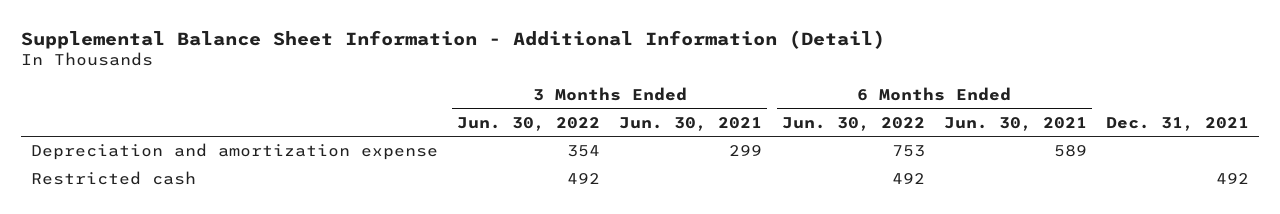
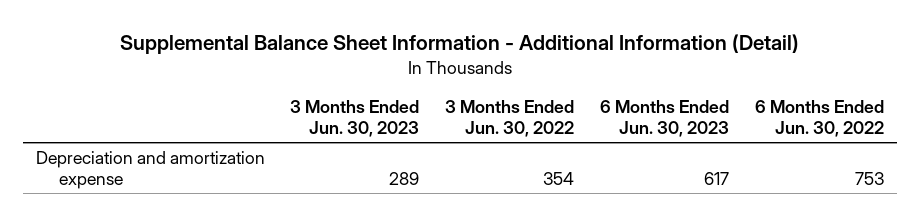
- | 3 Months Ended Jun. 30, 2022 | 3 Months Ended Jun. 30, 2021 | 6 Months Ended Jun. 30, 2022 | 6 Months Ended Jun. 30, 2021 | Dec. 31, 2021
+ | 3 Months Ended Jun. 30, 2023 | 3 Months Ended Jun. 30, 2022 | 6 Months Ended Jun. 30, 2023 | 6 Months Ended Jun. 30, 2022
- Restricted cash | 492 | | 492 | | 492

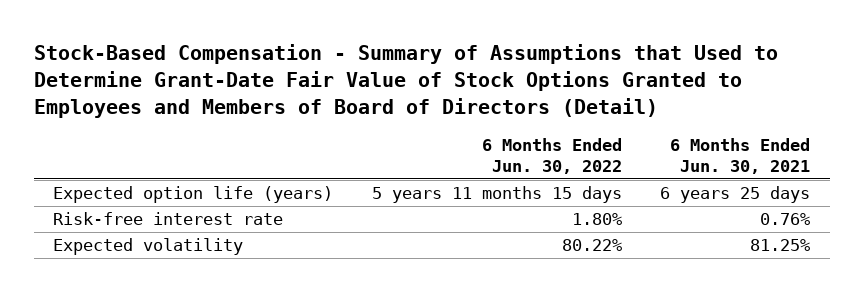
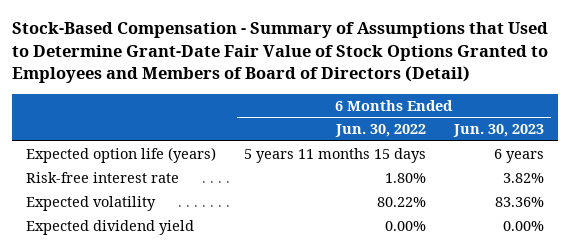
- | 6 Months Ended Jun. 30, 2022 | 6 Months Ended Jun. 30, 2021
+ | 6 Months Ended Jun. 30, 2022 | 6 Months Ended Jun. 30, 2023
+ Expected dividend yield | 0.00% | 0.00%

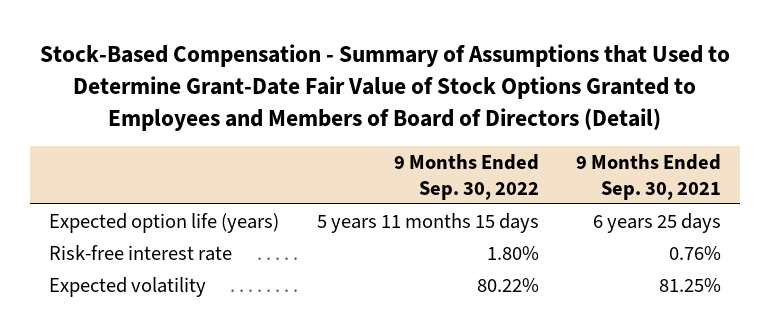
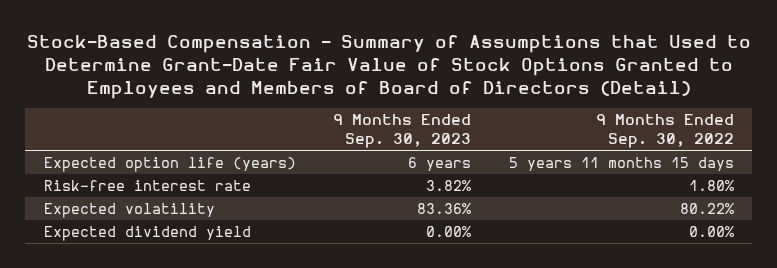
- | 9 Months Ended Sep. 30, 2022 | 9 Months Ended Sep. 30, 2021
+ | 9 Months Ended Sep. 30, 2023 | 9 Months Ended Sep. 30, 2022
+ Expected dividend yield | 0.00% | 0.00%

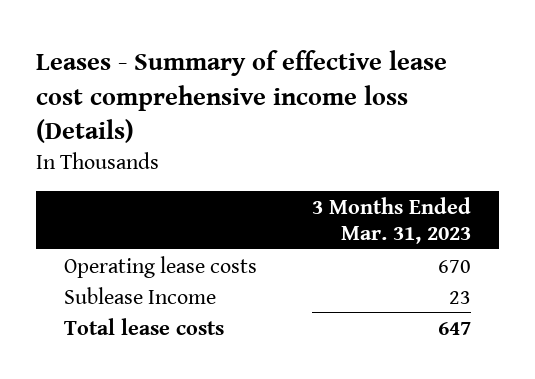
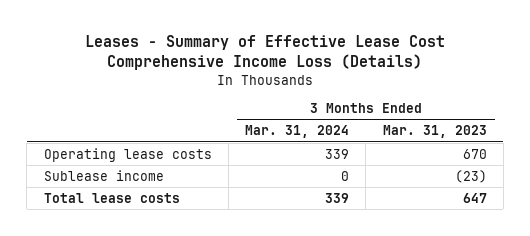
- Leases - Summary of effective lease cost comprehensive income loss (Details)
+ Leases - Summary of Effective Lease Cost Comprehensive Income Loss (Details)
- | 3 Months Ended Mar. 31, 2023
+ | 3 Months Ended Mar. 31, 2024 | 3 Months Ended Mar. 31, 2023
- Sublease Income | 23
+ Sublease income | 0 | (23)

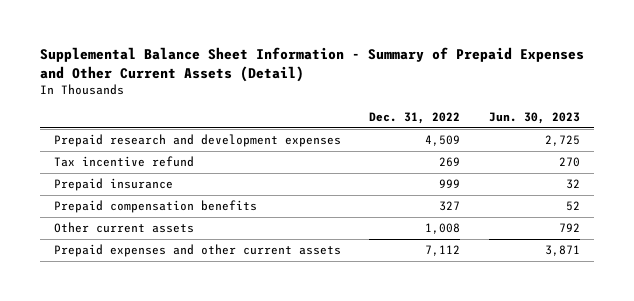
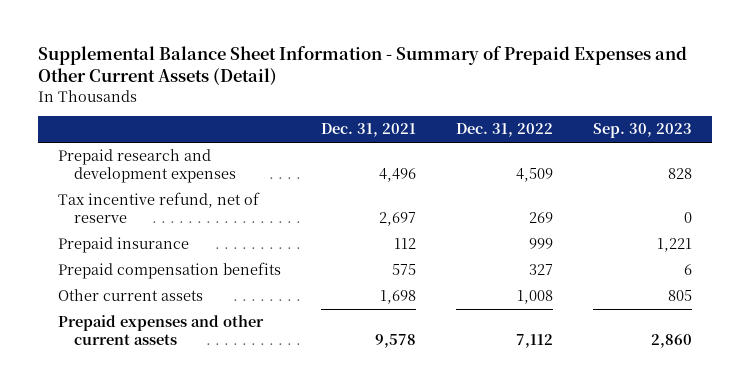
- | Dec. 31, 2022 | Jun. 30, 2023
+ | Dec. 31, 2021 | Dec. 31, 2022 | Sep. 30, 2023
- Tax incentive refund | 269 | 270
+ Tax incentive refund, net of reserve | 2,697 | 269 | 0

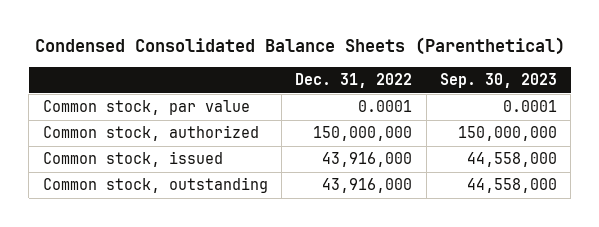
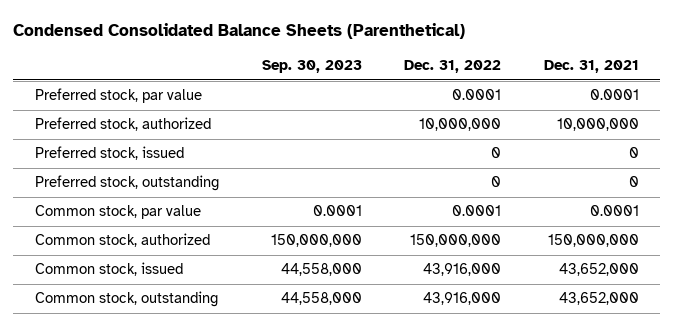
- | Dec. 31, 2022 | Sep. 30, 2023
+ | Sep. 30, 2023 | Dec. 31, 2022 | Dec. 31, 2021
+ Preferred stock, par value | | 0.0001 | 0.0001
+ Preferred stock, authorized | | 10,000,000 | 10,000,000
+ Preferred stock, issued | | 0 | 0
+ Preferred stock, outstanding | | 0 | 0

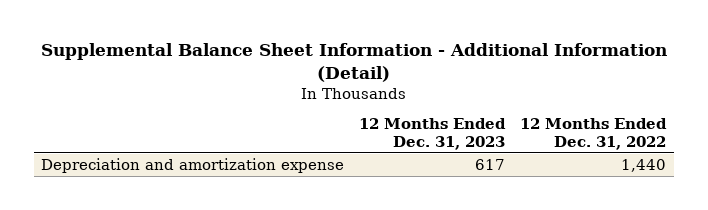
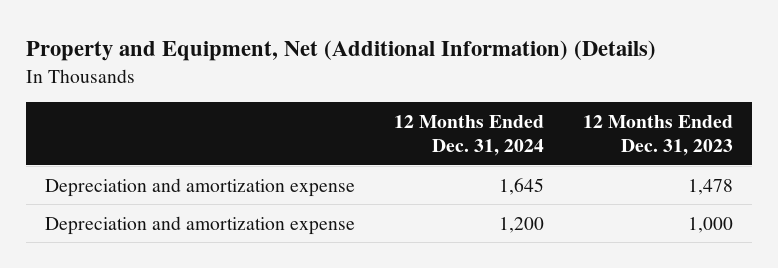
- Supplemental Balance Sheet Information - Additional Information (Detail)
+ Property and Equipment, Net (Additional Information) (Details)
- | 12 Months Ended Dec. 31, 2023 | 12 Months Ended Dec. 31, 2022
+ | 12 Months Ended Dec. 31, 2024 | 12 Months Ended Dec. 31, 2023
- Depreciation and amortization expense | 617 | 1,440
+ Depreciation and amortization expense | 1,645 | 1,478
+ Depreciation and amortization expense | 1,200 | 1,000

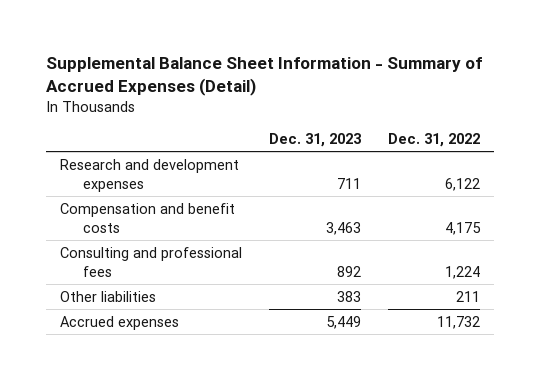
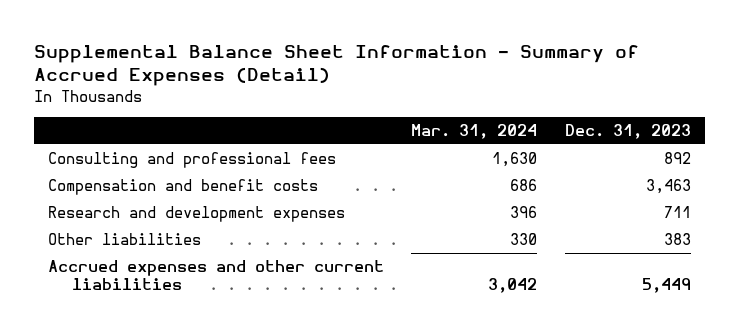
- | Dec. 31, 2023 | Dec. 31, 2022
+ | Mar. 31, 2024 | Dec. 31, 2023
moved down: Compensation and benefit costs | 686 | 3,463
moved down: Research and development expenses | 396 | 711
- Accrued expenses | 5,449 | 11,732
+ Accrued expenses and other current liabilities | 3,042 | 5,449

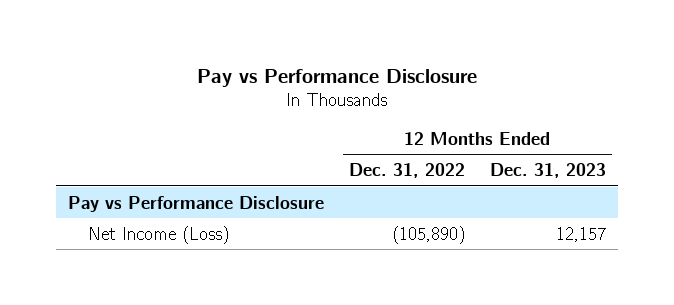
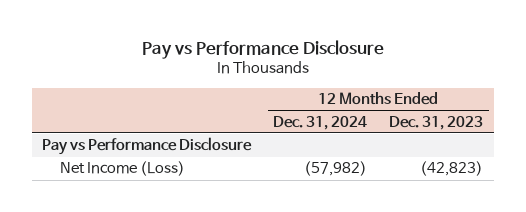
- | 12 Months Ended Dec. 31, 2022 | 12 Months Ended Dec. 31, 2023
+ | 12 Months Ended Dec. 31, 2024 | 12 Months Ended Dec. 31, 2023
- Net Income (Loss) | (105,890) | 12,157
+ Net Income (Loss) | (57,982) | (42,823)

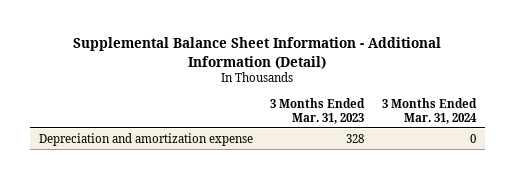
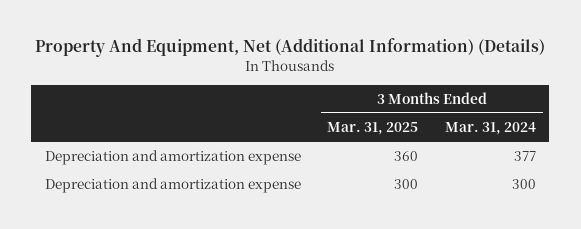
- Supplemental Balance Sheet Information - Additional Information (Detail)
+ Property And Equipment, Net (Additional Information) (Details)
- | 3 Months Ended Mar. 31, 2023 | 3 Months Ended Mar. 31, 2024
+ | 3 Months Ended Mar. 31, 2025 | 3 Months Ended Mar. 31, 2024
- Depreciation and amortization expense | 328 | 0
+ Depreciation and amortization expense | 360 | 377
+ Depreciation and amortization expense | 300 | 300

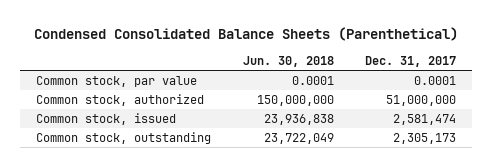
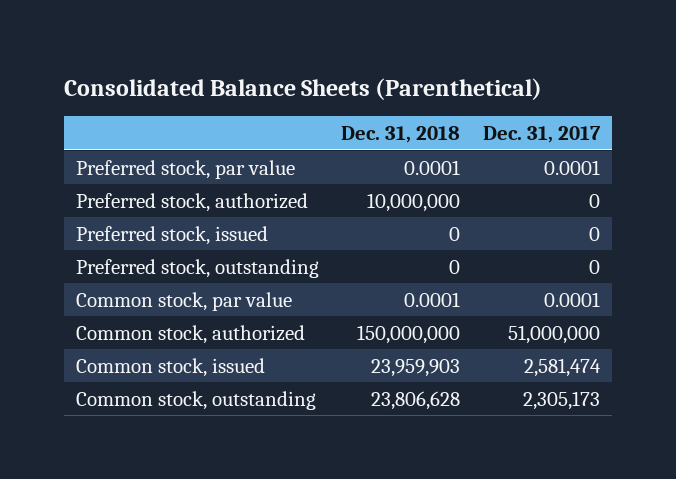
- Condensed Consolidated Balance Sheets (Parenthetical)
+ Consolidated Balance Sheets (Parenthetical)
- | Jun. 30, 2018 | Dec. 31, 2017
+ | Dec. 31, 2018 | Dec. 31, 2017
+ Preferred stock, par value | 0.0001 | 0.0001
+ Preferred stock, authorized | 10,000,000 | 0
+ Preferred stock, issued | 0 | 0
+ Preferred stock, outstanding | 0 | 0

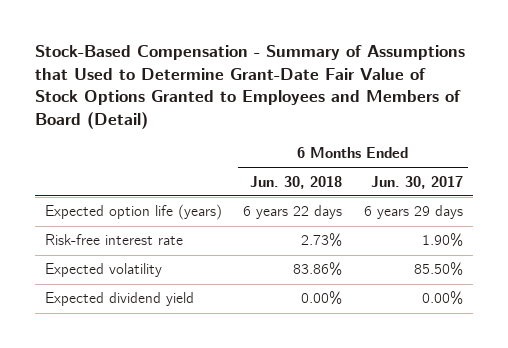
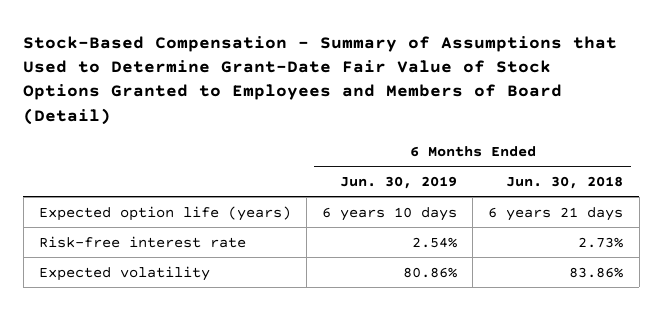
- | 6 Months Ended Jun. 30, 2018 | 6 Months Ended Jun. 30, 2017
+ | 6 Months Ended Jun. 30, 2019 | 6 Months Ended Jun. 30, 2018
- Expected option life (years) | 6 years 22 days | 6 years 29 days
+ Expected option life (years) | 6 years 10 days | 6 years 21 days
- Expected dividend yield | 0.00% | 0.00%

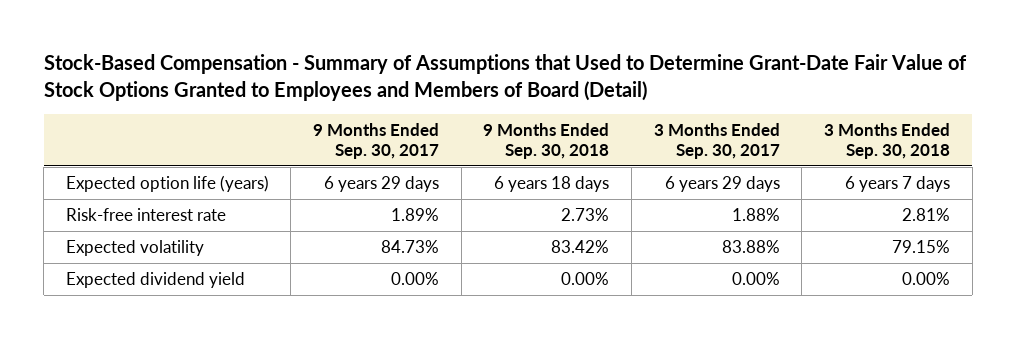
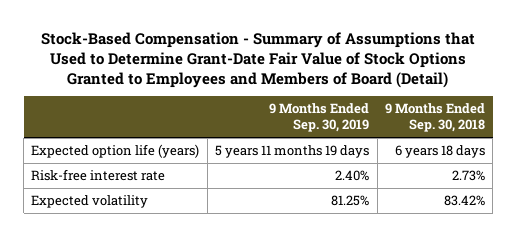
- | 9 Months Ended Sep. 30, 2017 | 9 Months Ended Sep. 30, 2018 | 3 Months Ended Sep. 30, 2017 | 3 Months Ended Sep. 30, 2018
+ | 9 Months Ended Sep. 30, 2019 | 9 Months Ended Sep. 30, 2018
- Expected dividend yield | 0.00% | 0.00% | 0.00% | 0.00%

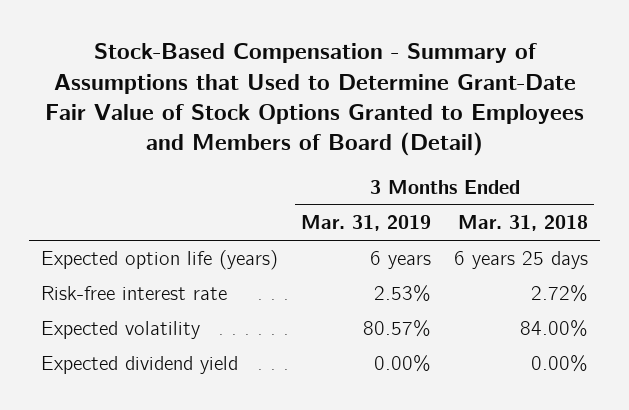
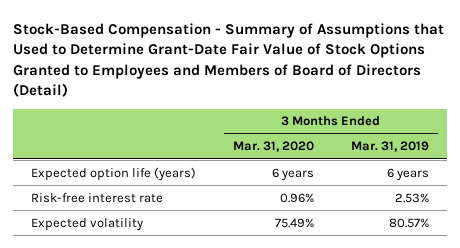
- Stock-Based Compensation - Summary of Assumptions that Used to Determine Grant-Date Fair Value of Stock Options Granted to Employees and Members of Board (Detail)
+ Stock-Based Compensation - Summary of Assumptions that Used to Determine Grant-Date Fair Value of Stock Options Granted to Employees and Members of Board of Directors (Detail)
- | 3 Months Ended Mar. 31, 2019 | 3 Months Ended Mar. 31, 2018
+ | 3 Months Ended Mar. 31, 2020 | 3 Months Ended Mar. 31, 2019
- Expected dividend yield | 0.00% | 0.00%

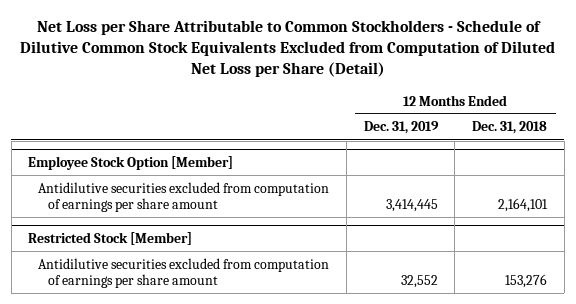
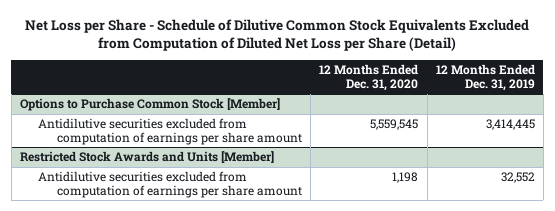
- Net Loss per Share Attributable to Common Stockholders - Schedule of Dilutive Common Stock Equivalents Excluded from Computation of Diluted Net Loss per Share (Detail)
+ Net Loss per Share - Schedule of Dilutive Common Stock Equivalents Excluded from Computation of Diluted Net Loss per Share (Detail)
- | 12 Months Ended Dec. 31, 2019 | 12 Months Ended Dec. 31, 2018
+ | 12 Months Ended Dec. 31, 2020 | 12 Months Ended Dec. 31, 2019
- Employee Stock Option [Member]
+ Options to Purchase Common Stock [Member]
- Restricted Stock [Member]
+ Restricted Stock Awards and Units [Member]

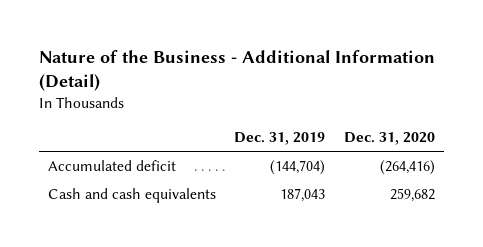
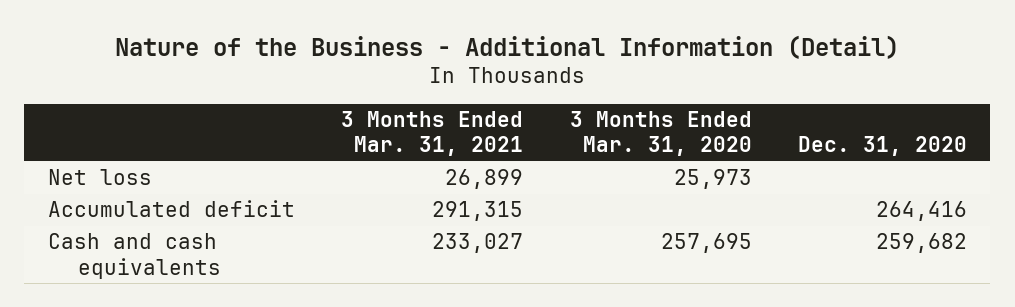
- | Dec. 31, 2019 | Dec. 31, 2020
+ | 3 Months Ended Mar. 31, 2021 | 3 Months Ended Mar. 31, 2020 | Dec. 31, 2020
- Accumulated deficit | (144,704) | (264,416)
+ Net loss | 26,899 | 25,973 |
+ Accumulated deficit | 291,315 | | 264,416

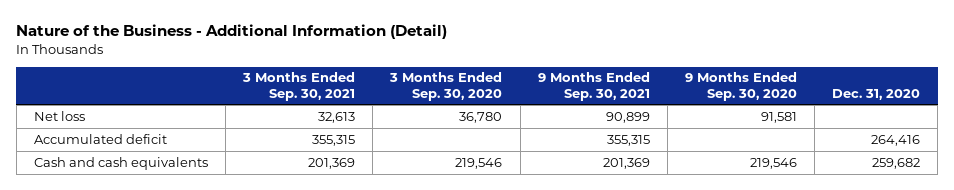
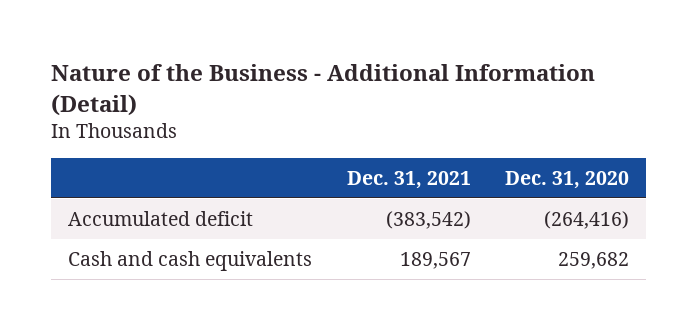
- | 3 Months Ended Sep. 30, 2021 | 3 Months Ended Sep. 30, 2020 | 9 Months Ended Sep. 30, 2021 | 9 Months Ended Sep. 30, 2020 | Dec. 31, 2020
+ | Dec. 31, 2021 | Dec. 31, 2020
- Net loss | 32,613 | 36,780 | 90,899 | 91,581 |
- Accumulated deficit | 355,315 | | 355,315 | | 264,416
+ Accumulated deficit | (383,542) | (264,416)

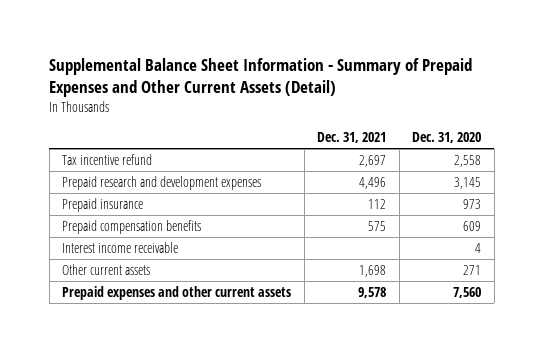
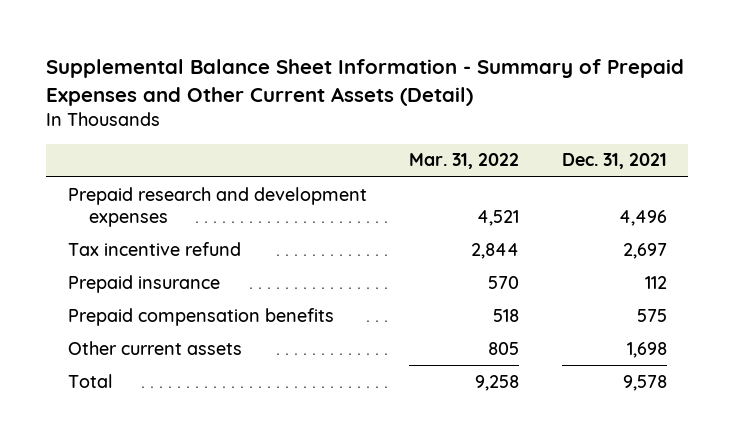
- | Dec. 31, 2021 | Dec. 31, 2020
+ | Mar. 31, 2022 | Dec. 31, 2021
moved down: Tax incentive refund | 2,844 | 2,697
- Interest income receivable | | 4
- Prepaid expenses and other current assets | 9,578 | 7,560
+ Total | 9,258 | 9,578

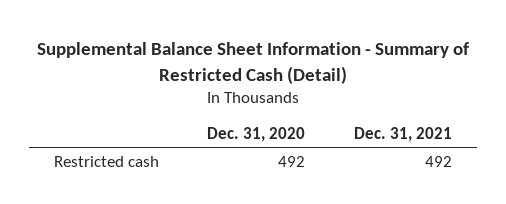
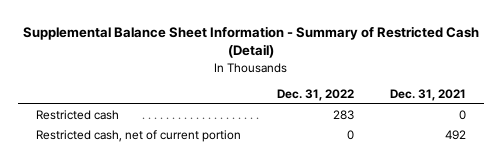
- | Dec. 31, 2020 | Dec. 31, 2021
+ | Dec. 31, 2022 | Dec. 31, 2021
- Restricted cash | 492 | 492
+ Restricted cash | 283 | 0
+ Restricted cash, net of current portion | 0 | 492

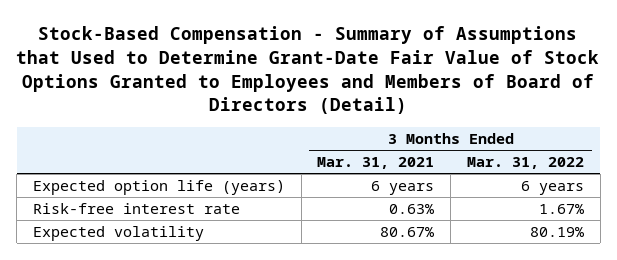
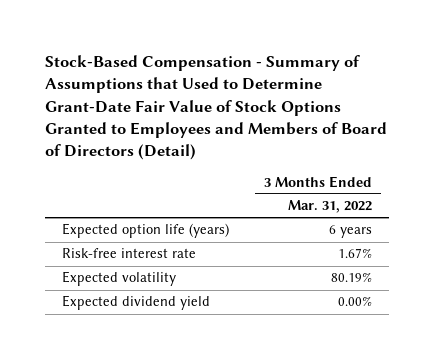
- | 3 Months Ended Mar. 31, 2021 | 3 Months Ended Mar. 31, 2022
+ | 3 Months Ended Mar. 31, 2022
+ Expected dividend yield | 0.00%

